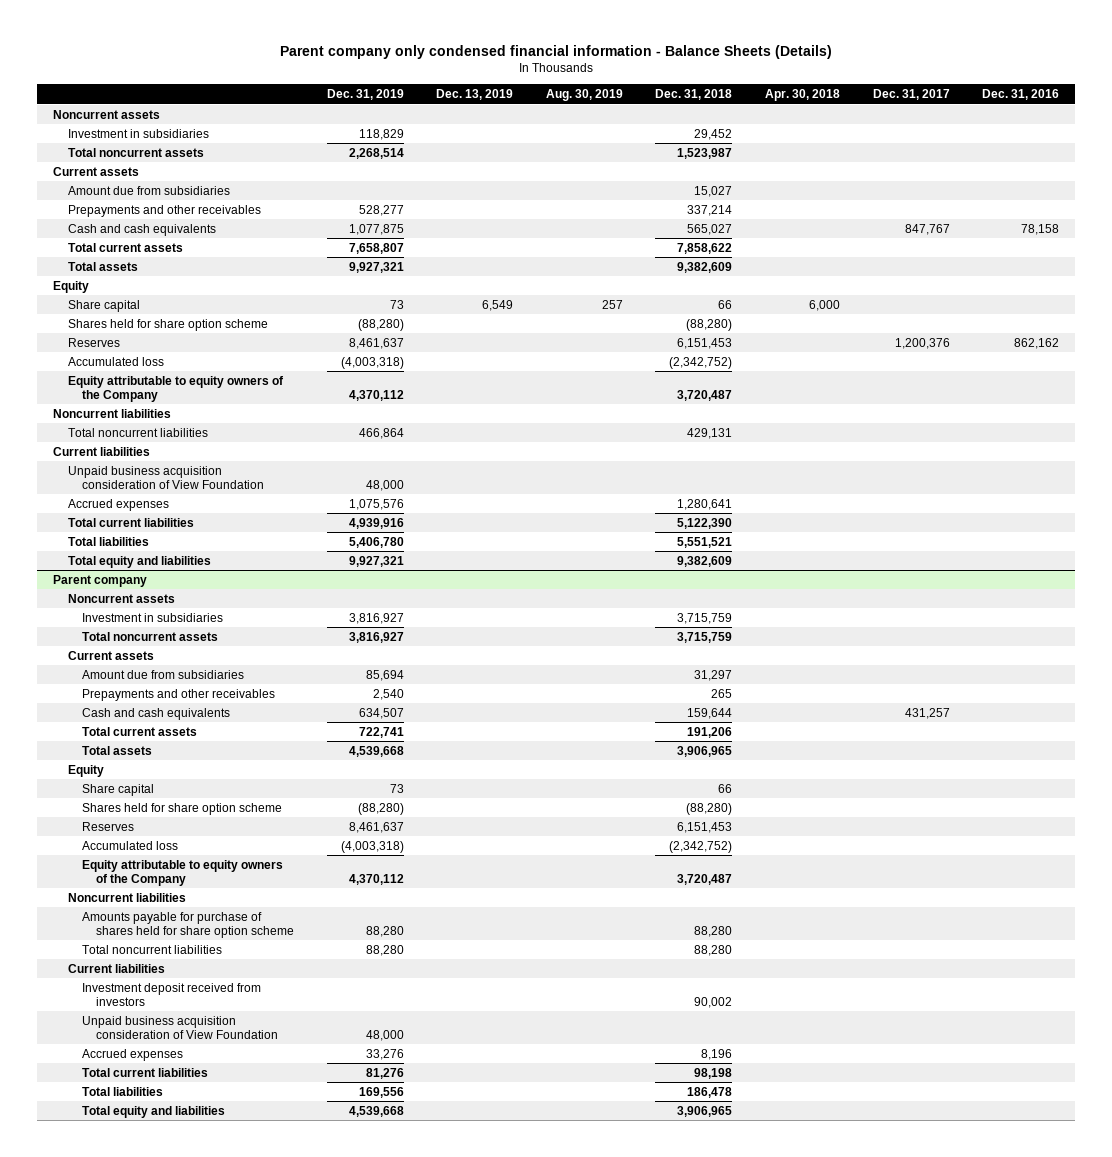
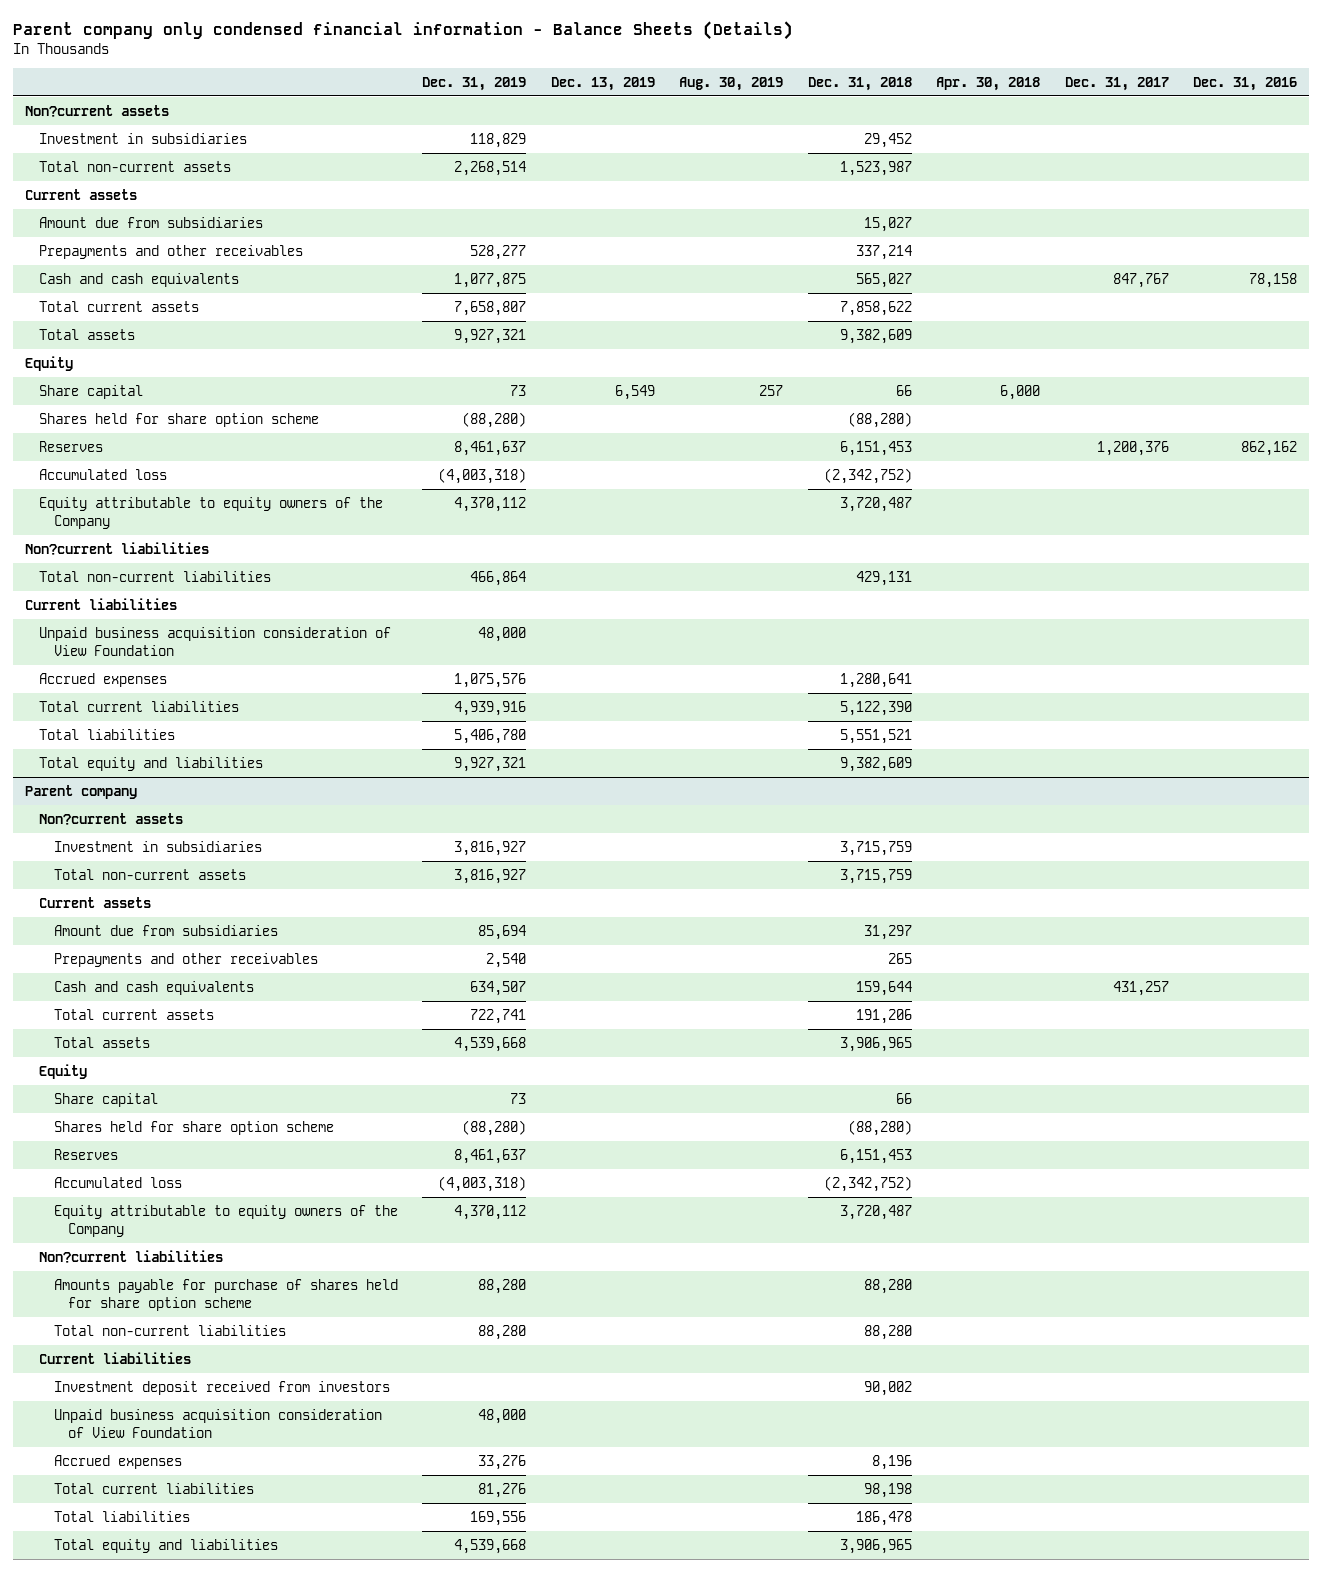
- Noncurrent assets
+ Non?current assets
- Total noncurrent assets | 2,268,514 | | | 1,523,987 | | |
+ Total non-current assets | 2,268,514 | | | 1,523,987 | | |
- Noncurrent liabilities
- Total noncurrent liabilities | 466,864 | | | 429,131 | | |
+ Non?current liabilities
+ Total non-current liabilities | 466,864 | | | 429,131 | | |
@ Parent company
- Noncurrent assets
+ Non?current assets
- Total noncurrent assets | 3,816,927 | | | 3,715,759 | | |
+ Total non-current assets | 3,816,927 | | | 3,715,759 | | |
- Noncurrent liabilities
+ Non?current liabilities
- Total noncurrent liabilities | 88,280 | | | 88,280 | | |
+ Total non-current liabilities | 88,280 | | | 88,280 | | |

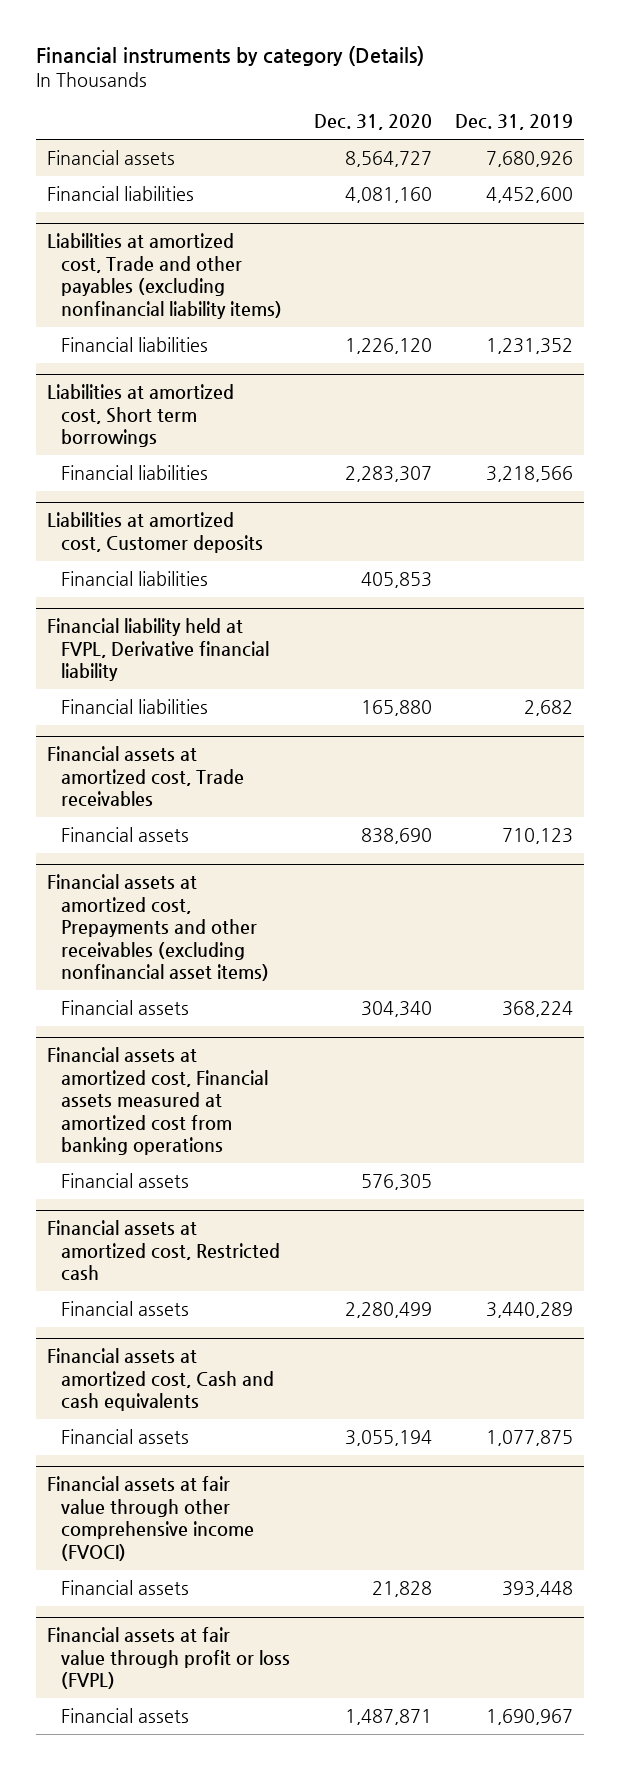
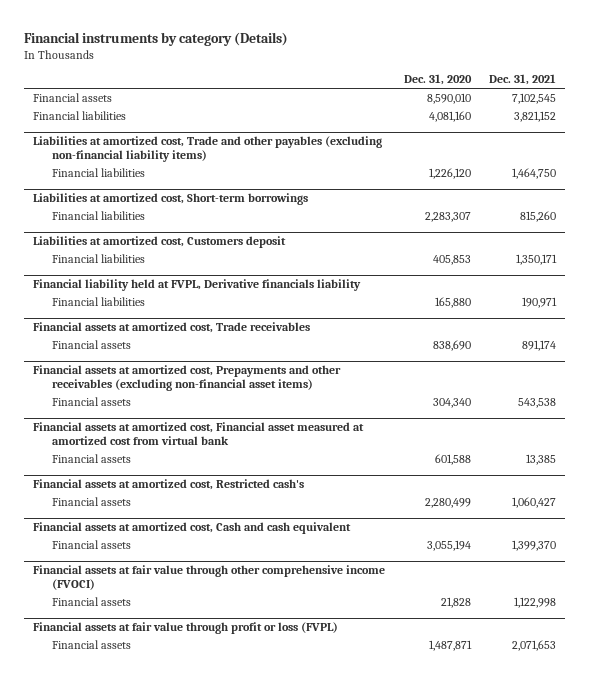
- | Dec. 31, 2020 | Dec. 31, 2019
+ | Dec. 31, 2020 | Dec. 31, 2021
- Financial assets | 8,564,727 | 7,680,926
+ Financial assets | 8,590,010 | 7,102,545
- Liabilities at amortized cost, Trade and other payables (excluding nonfinancial liability items)
+ Liabilities at amortized cost, Trade and other payables (excluding non-financial liability items)
- Liabilities at amortized cost, Short term borrowings
+ Liabilities at amortized cost, Short-term borrowings
- Liabilities at amortized cost, Customer deposits
+ Liabilities at amortized cost, Customers deposit
- Financial liability held at FVPL, Derivative financial liability
+ Financial liability held at FVPL, Derivative financials liability
- Financial assets at amortized cost, Prepayments and other receivables (excluding nonfinancial asset items)
+ Financial assets at amortized cost, Prepayments and other receivables (excluding non-financial asset items)
- Financial assets at amortized cost, Financial assets measured at amortized cost from banking operations
- Financial assets | 576,305 |
- Financial assets at amortized cost, Restricted cash
+ Financial assets at amortized cost, Financial asset measured at amortized cost from virtual bank
+ Financial assets | 601,588 | 13,385
+ Financial assets at amortized cost, Restricted cash's
- Financial assets at amortized cost, Cash and cash equivalents
+ Financial assets at amortized cost, Cash and cash equivalent

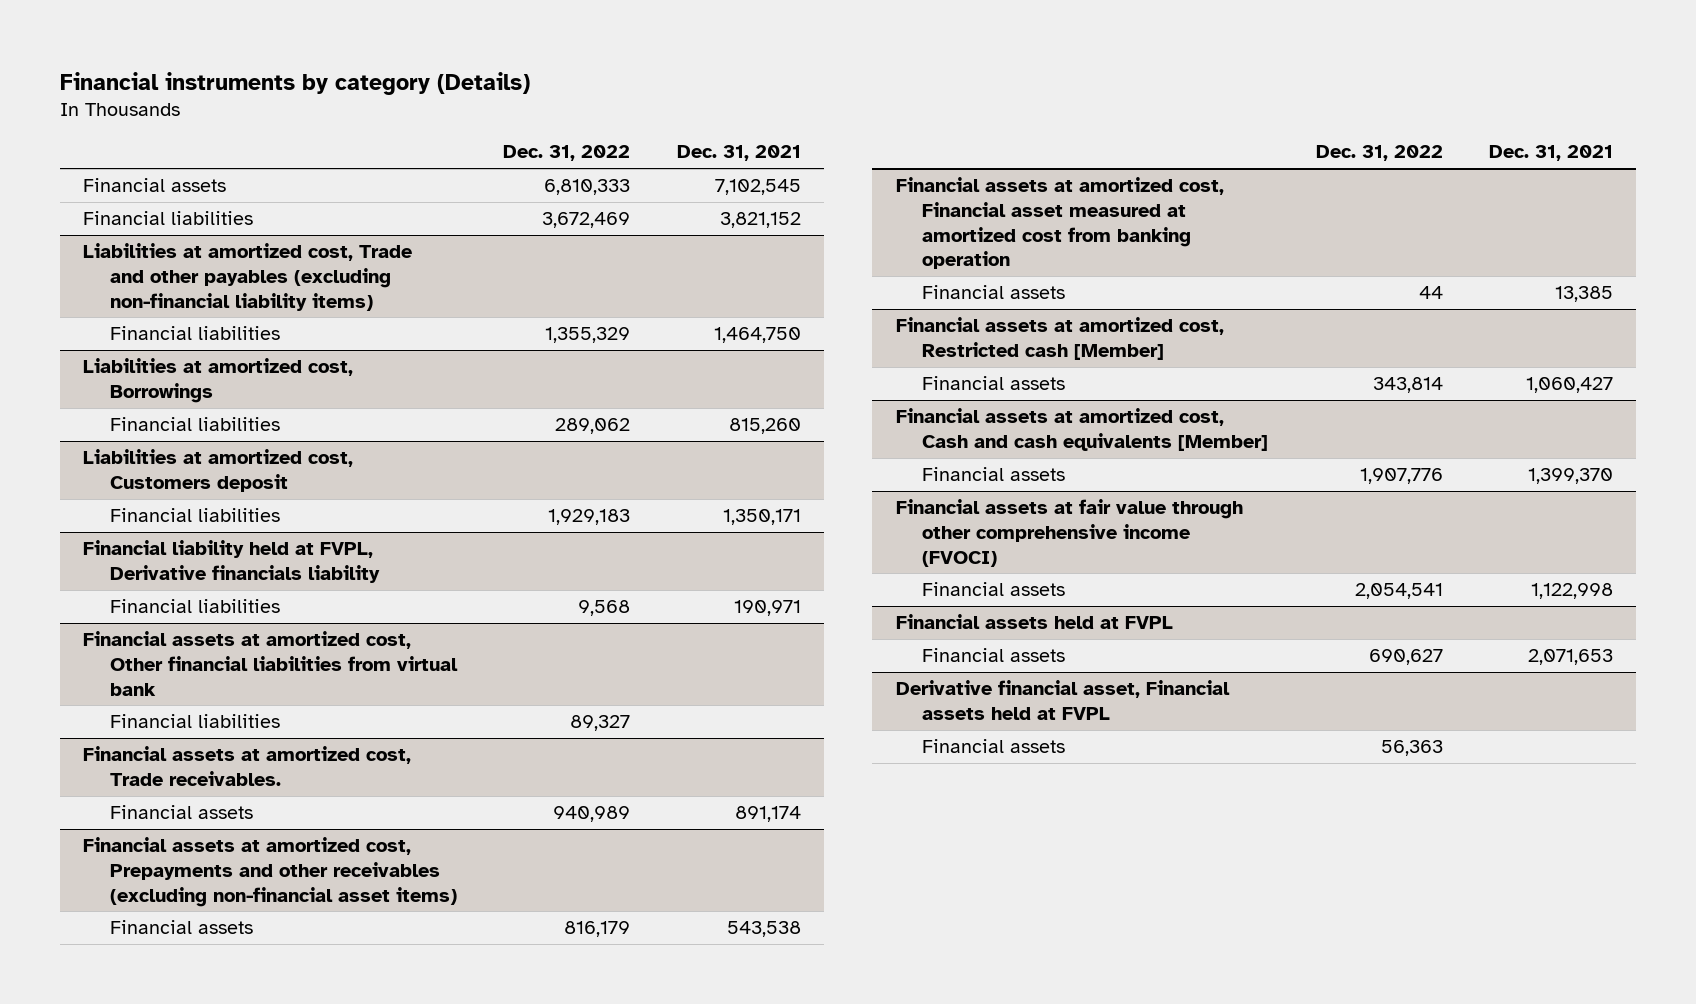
- | Dec. 31, 2020 | Dec. 31, 2021
+ | Dec. 31, 2022 | Dec. 31, 2021
- Liabilities at amortized cost, Short-term borrowings
+ Liabilities at amortized cost, Borrowings
- Financial assets at amortized cost, Trade receivables
+ Financial assets at amortized cost, Other financial liabilities from virtual bank
+ Financial liabilities | 89,327 |
+ Financial assets at amortized cost, Trade receivables.
- Financial assets at amortized cost, Financial asset measured at amortized cost from virtual bank
+ Financial assets at amortized cost, Financial asset measured at amortized cost from banking operation
- Financial assets at amortized cost, Restricted cash's
+ Financial assets at amortized cost, Restricted cash [Member]
- Financial assets at amortized cost, Cash and cash equivalent
+ Financial assets at amortized cost, Cash and cash equivalents [Member]
- Financial assets at fair value through profit or loss (FVPL)
+ Financial assets held at FVPL
+ Derivative financial asset, Financial assets held at FVPL
+ Financial assets | 56,363 |

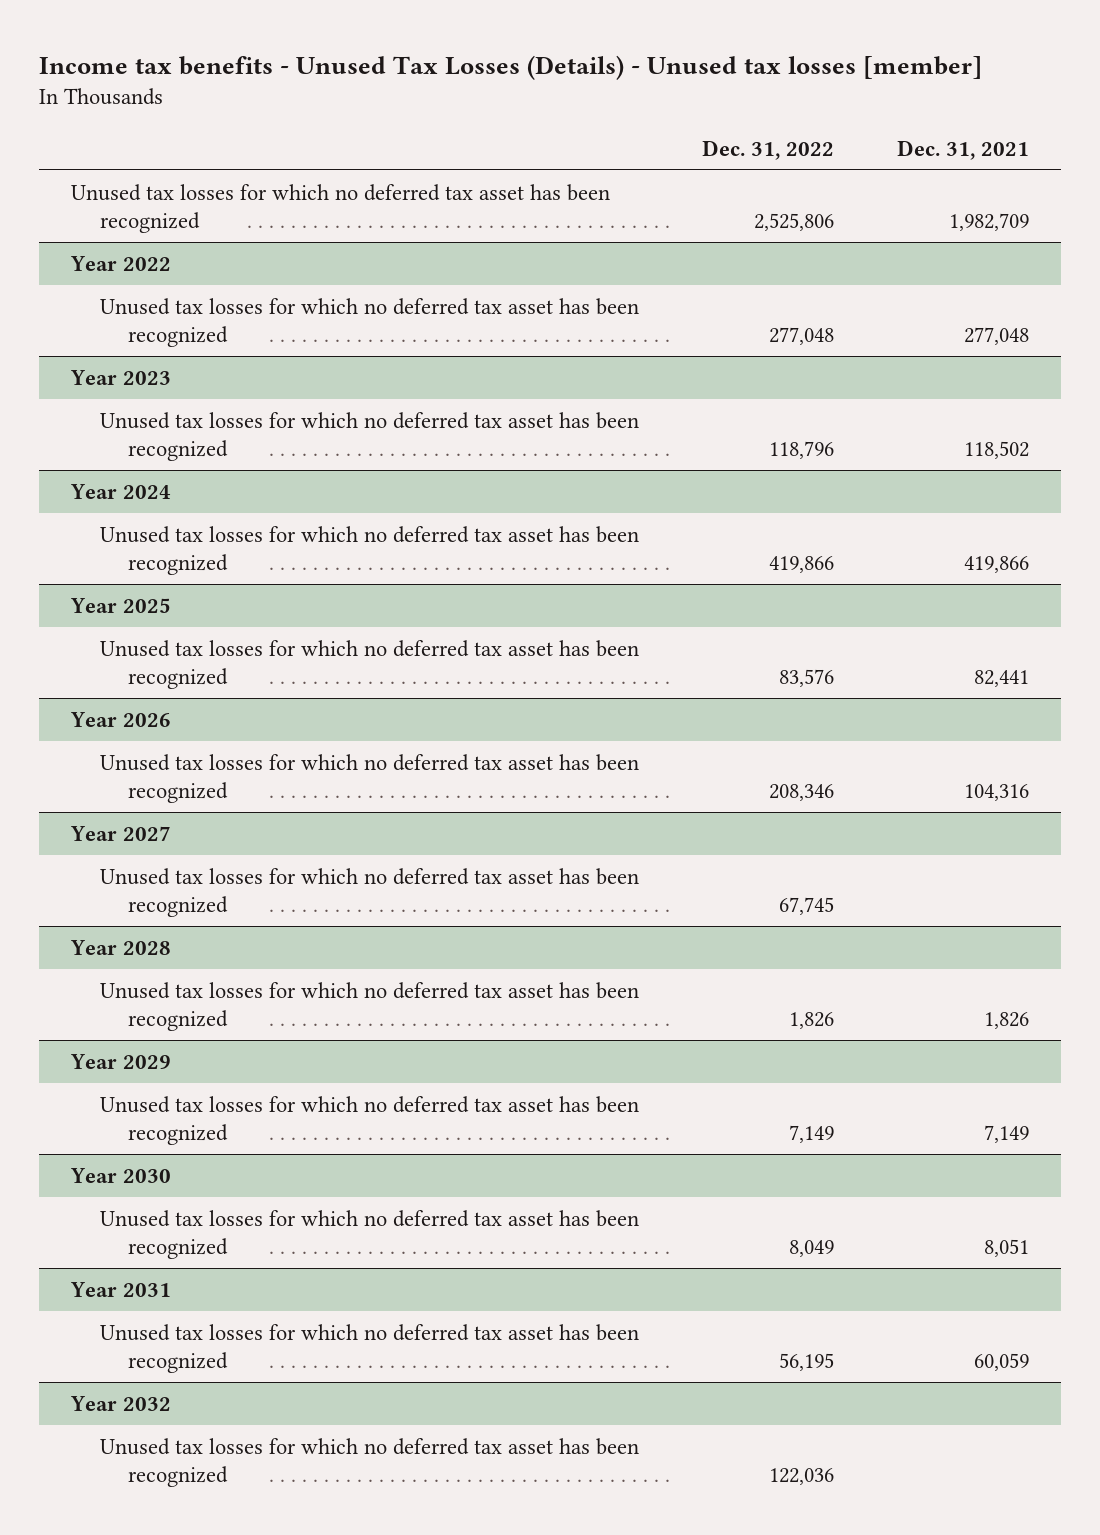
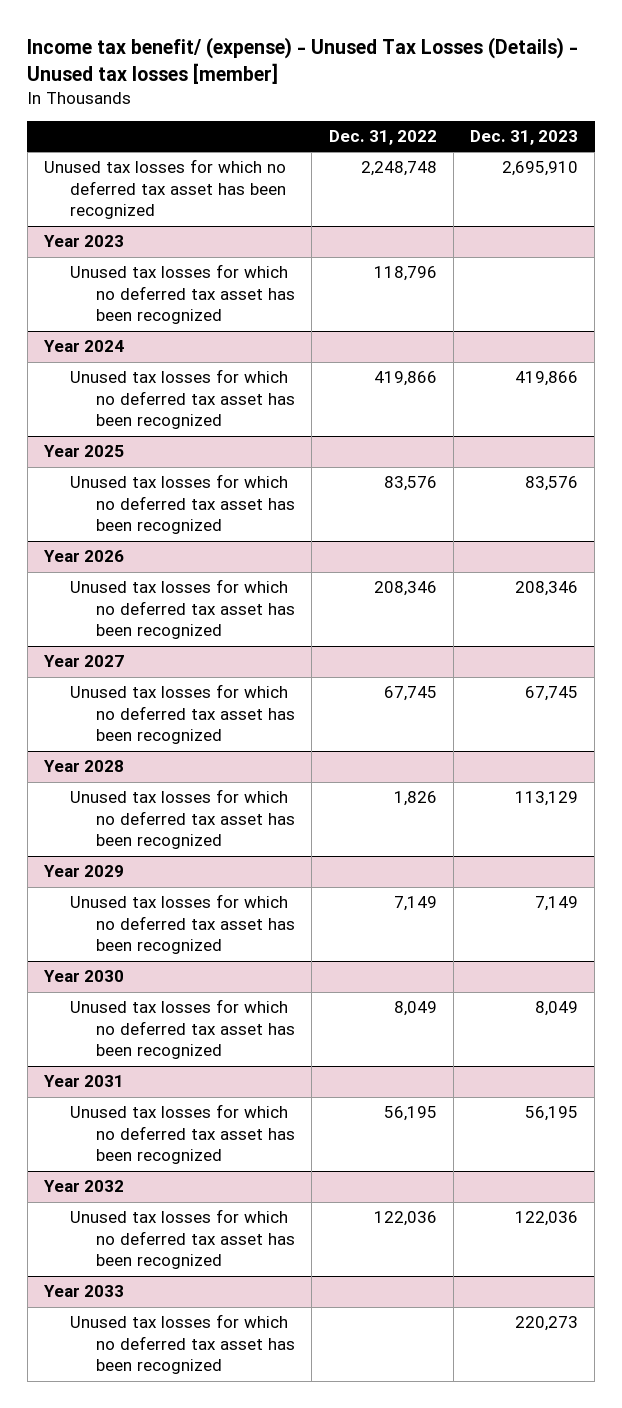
- Income tax benefits - Unused Tax Losses (Details) - Unused tax losses [member]
+ Income tax benefit/ (expense) - Unused Tax Losses (Details) - Unused tax losses [member]
- | Dec. 31, 2022 | Dec. 31, 2021
+ | Dec. 31, 2022 | Dec. 31, 2023
- Unused tax losses for which no deferred tax asset has been recognized | 2,525,806 | 1,982,709
- Year 2022
- Unused tax losses for which no deferred tax asset has been recognized | 277,048 | 277,048
+ Unused tax losses for which no deferred tax asset has been recognized | 2,248,748 | 2,695,910
+ Year 2033
+ Unused tax losses for which no deferred tax asset has been recognized | | 220,273

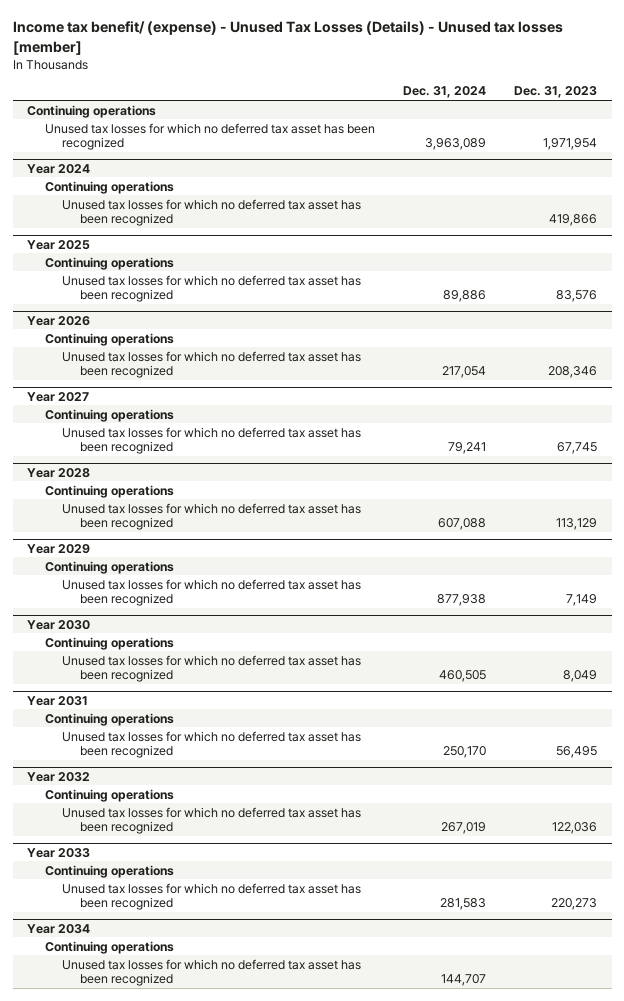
- | Dec. 31, 2022 | Dec. 31, 2023
+ | Dec. 31, 2024 | Dec. 31, 2023
- Unused tax losses for which no deferred tax asset has been recognized | 2,248,748 | 2,695,910
- Year 2023
- Unused tax losses for which no deferred tax asset has been recognized | 118,796 |
+ Continuing operations
+ Unused tax losses for which no deferred tax asset has been recognized | 3,963,089 | 1,971,954
@ Year 2024
+ Continuing operations
@ Year 2025
+ Continuing operations
@ Year 2026
+ Continuing operations
@ Year 2027
+ Continuing operations
@ Year 2028
+ Continuing operations
@ Year 2029
+ Continuing operations
@ Year 2030
+ Continuing operations
@ Year 2031
- Unused tax losses for which no deferred tax asset has been recognized | 56,195 | 56,195
+ Continuing operations
+ Unused tax losses for which no deferred tax asset has been recognized | 250,170 | 56,495
@ Year 2032
+ Continuing operations
@ Year 2033
+ Continuing operations
+ Year 2034
+ Continuing operations
+ Unused tax losses for which no deferred tax asset has been recognized | 144,707 |

